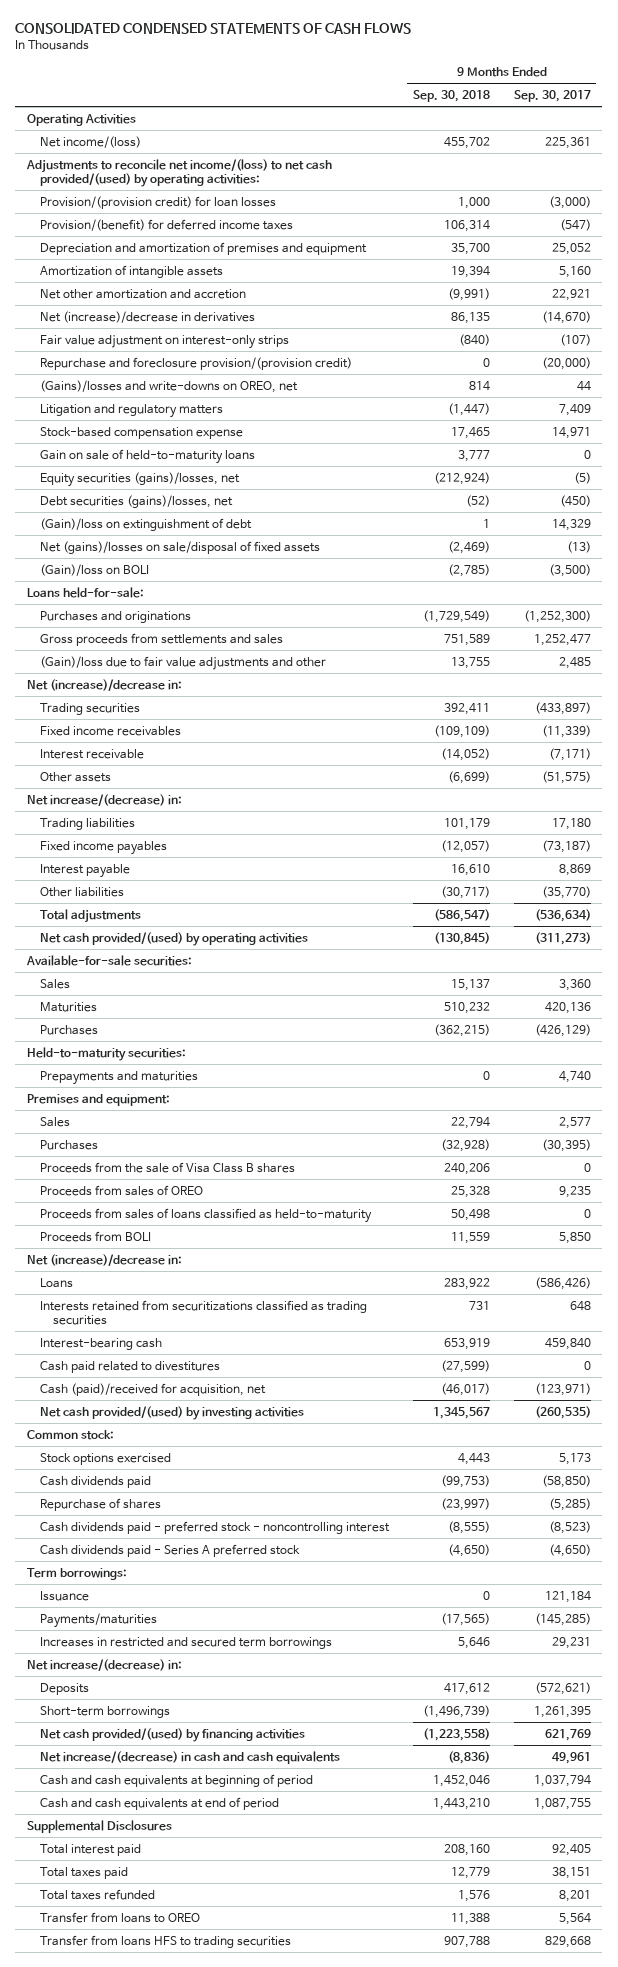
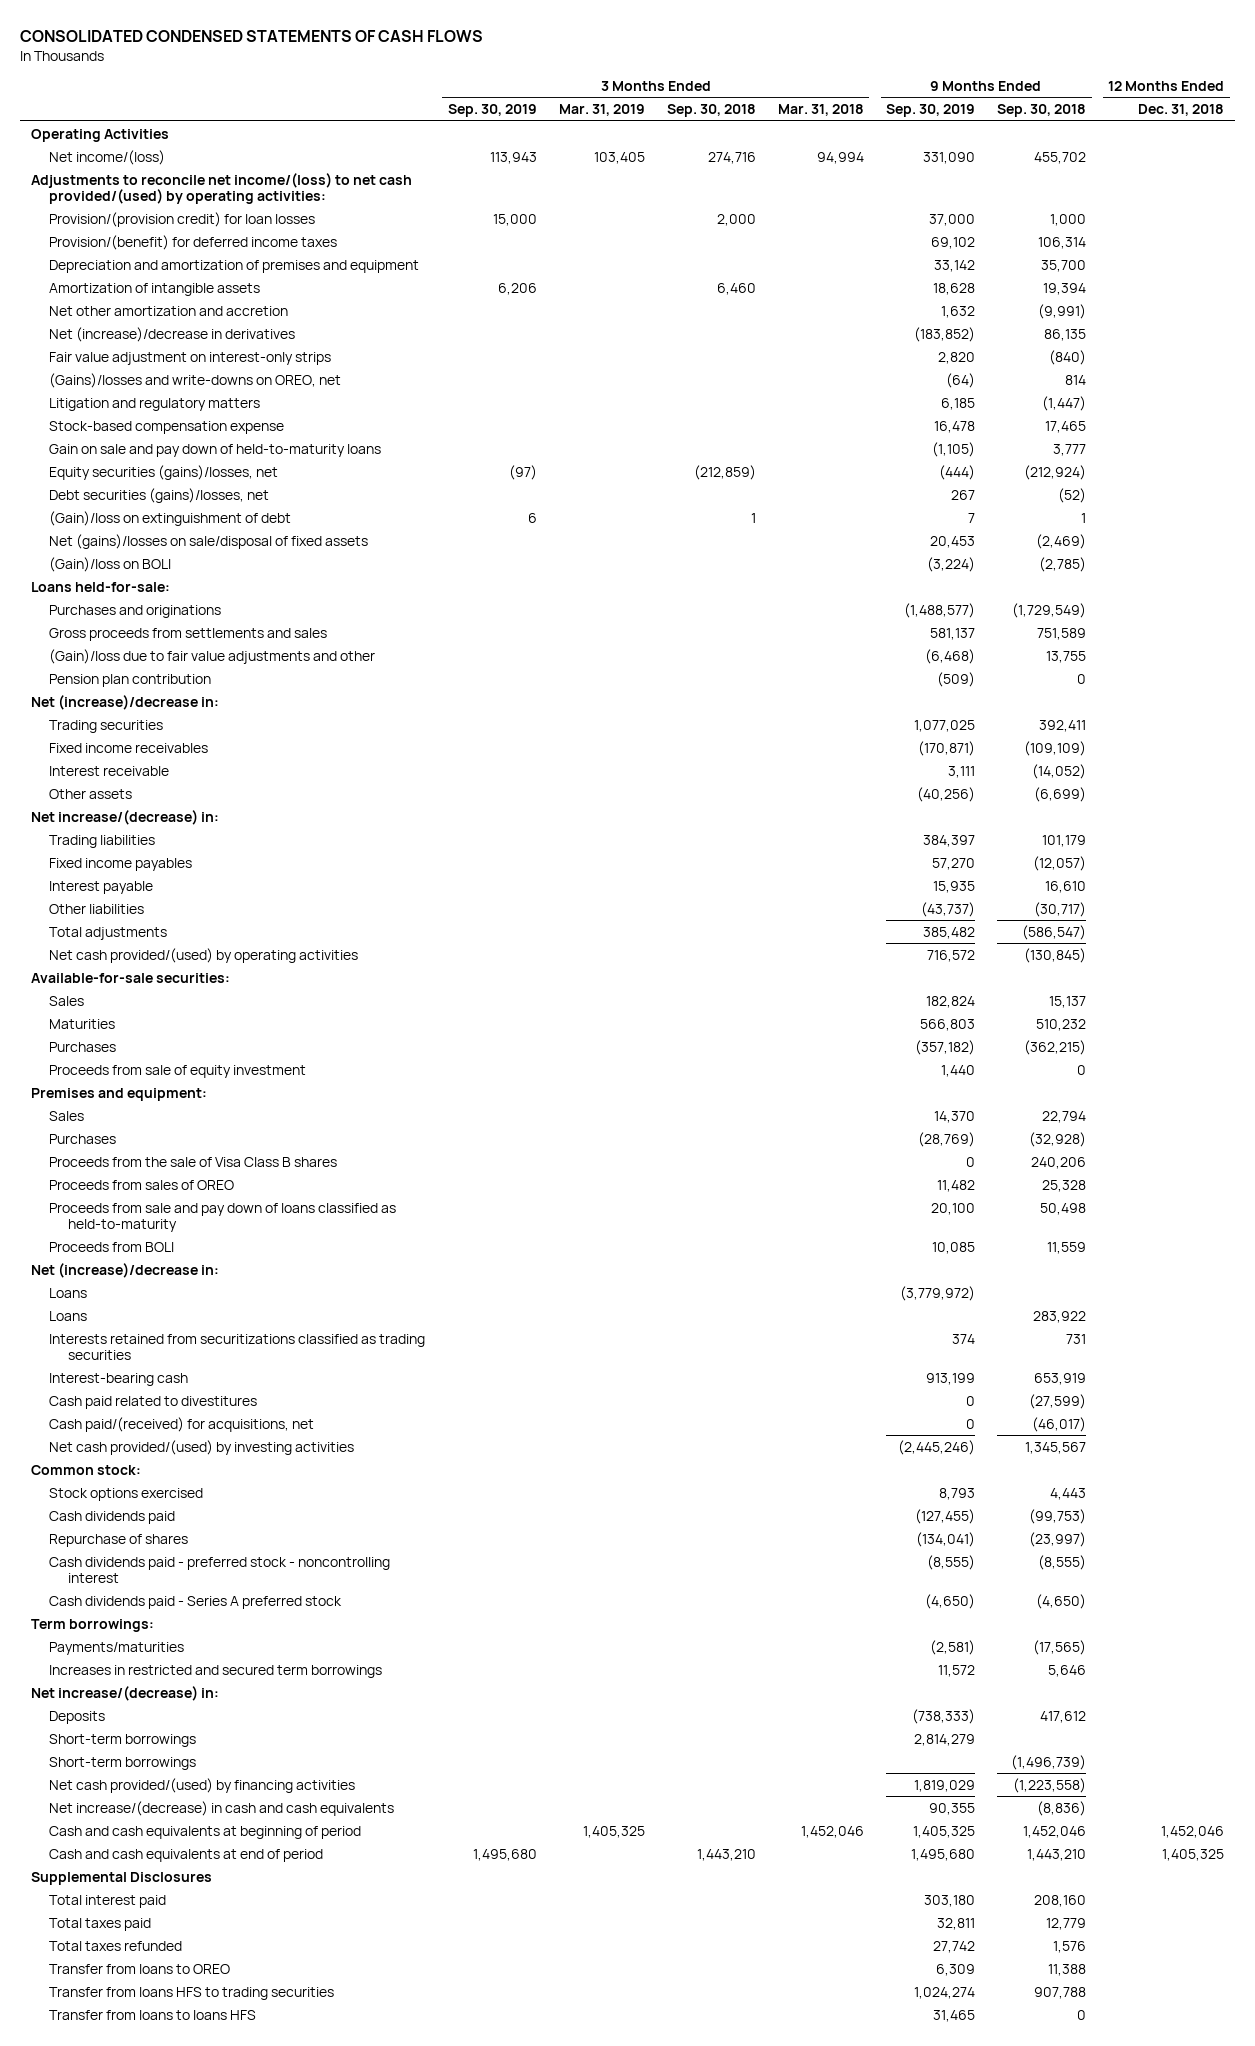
- | 9 Months Ended Sep. 30, 2018 | 9 Months Ended Sep. 30, 2017
+ | 3 Months Ended Sep. 30, 2019 | 3 Months Ended Mar. 31, 2019 | 3 Months Ended Sep. 30, 2018 | 3 Months Ended Mar. 31, 2018 | 9 Months Ended Sep. 30, 2019 | 9 Months Ended Sep. 30, 2018 | 12 Months Ended Dec. 31, 2018
- Repurchase and foreclosure provision/(provision credit) | 0 | (20,000)
- Gain on sale of held-to-maturity loans | 3,777 | 0
+ Gain on sale and pay down of held-to-maturity loans | | | | | (1,105) | 3,777 |
+ Pension plan contribution | | | | | (509) | 0 |
- Held-to-maturity securities:
- Prepayments and maturities | 0 | 4,740
+ Proceeds from sale of equity investment | | | | | 1,440 | 0 |
- Proceeds from sales of loans classified as held-to-maturity | 50,498 | 0
+ Proceeds from sale and pay down of loans classified as held-to-maturity | | | | | 20,100 | 50,498 |
+ Loans | | | | | (3,779,972) | |
- Cash (paid)/received for acquisition, net | (46,017) | (123,971)
+ Cash paid/(received) for acquisitions, net | | | | | 0 | (46,017) |
- Issuance | 0 | 121,184
+ Short-term borrowings | | | | | 2,814,279 | |
+ Transfer from loans to loans HFS | | | | | 31,465 | 0 |

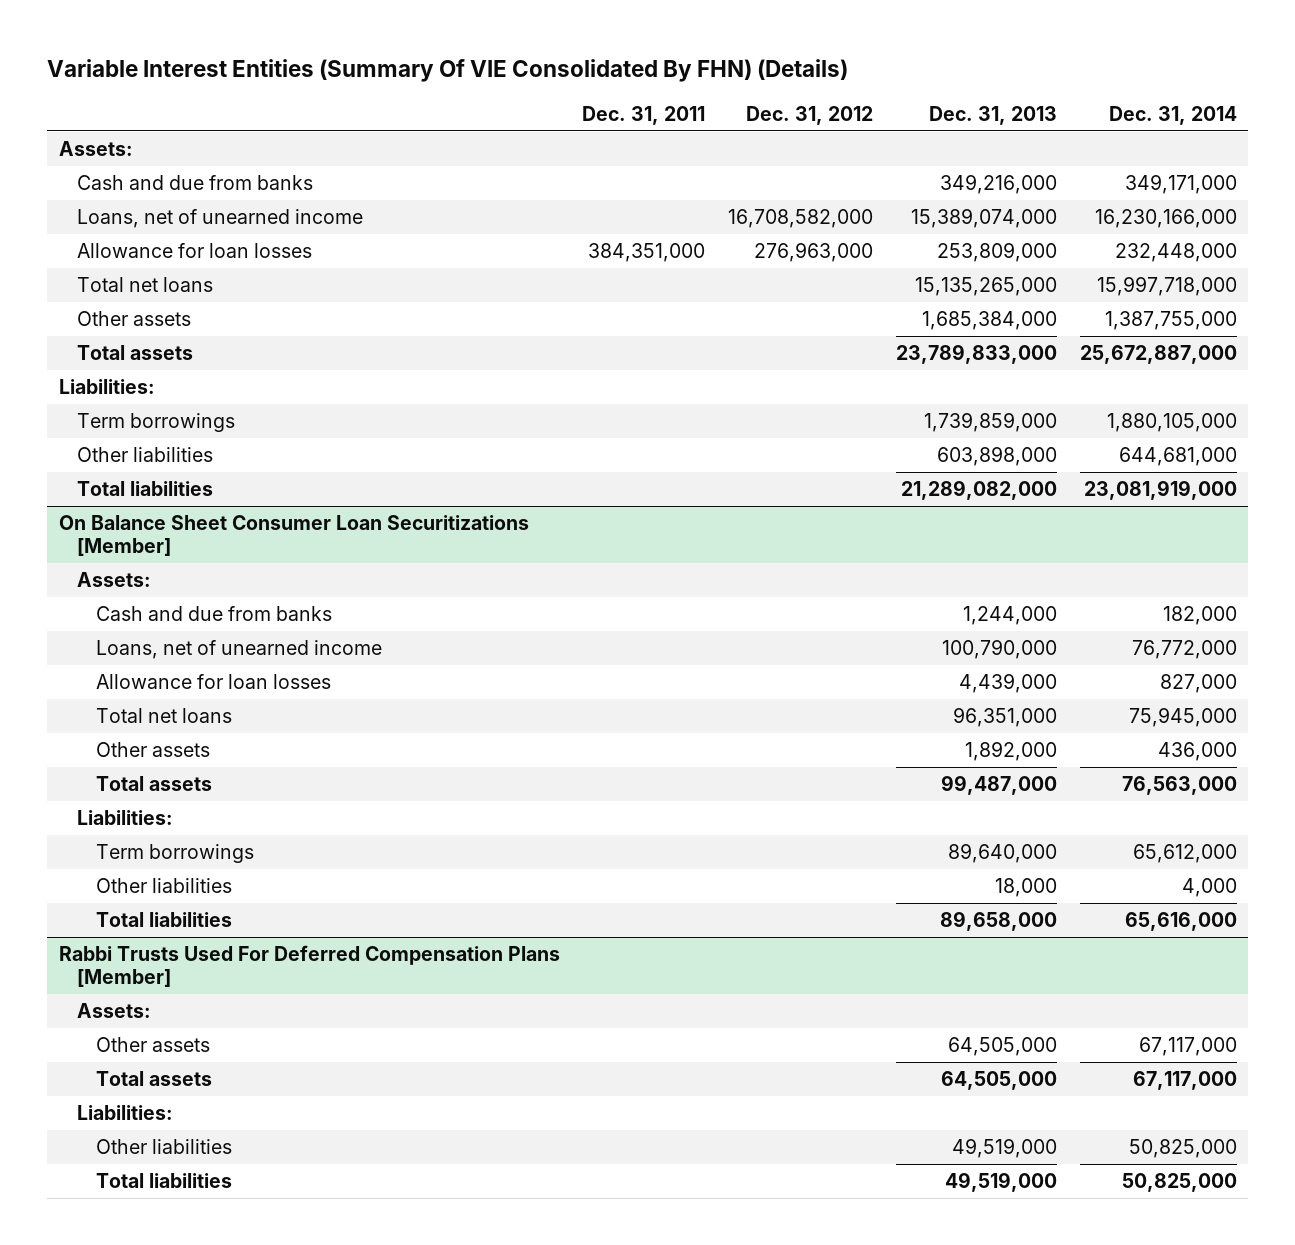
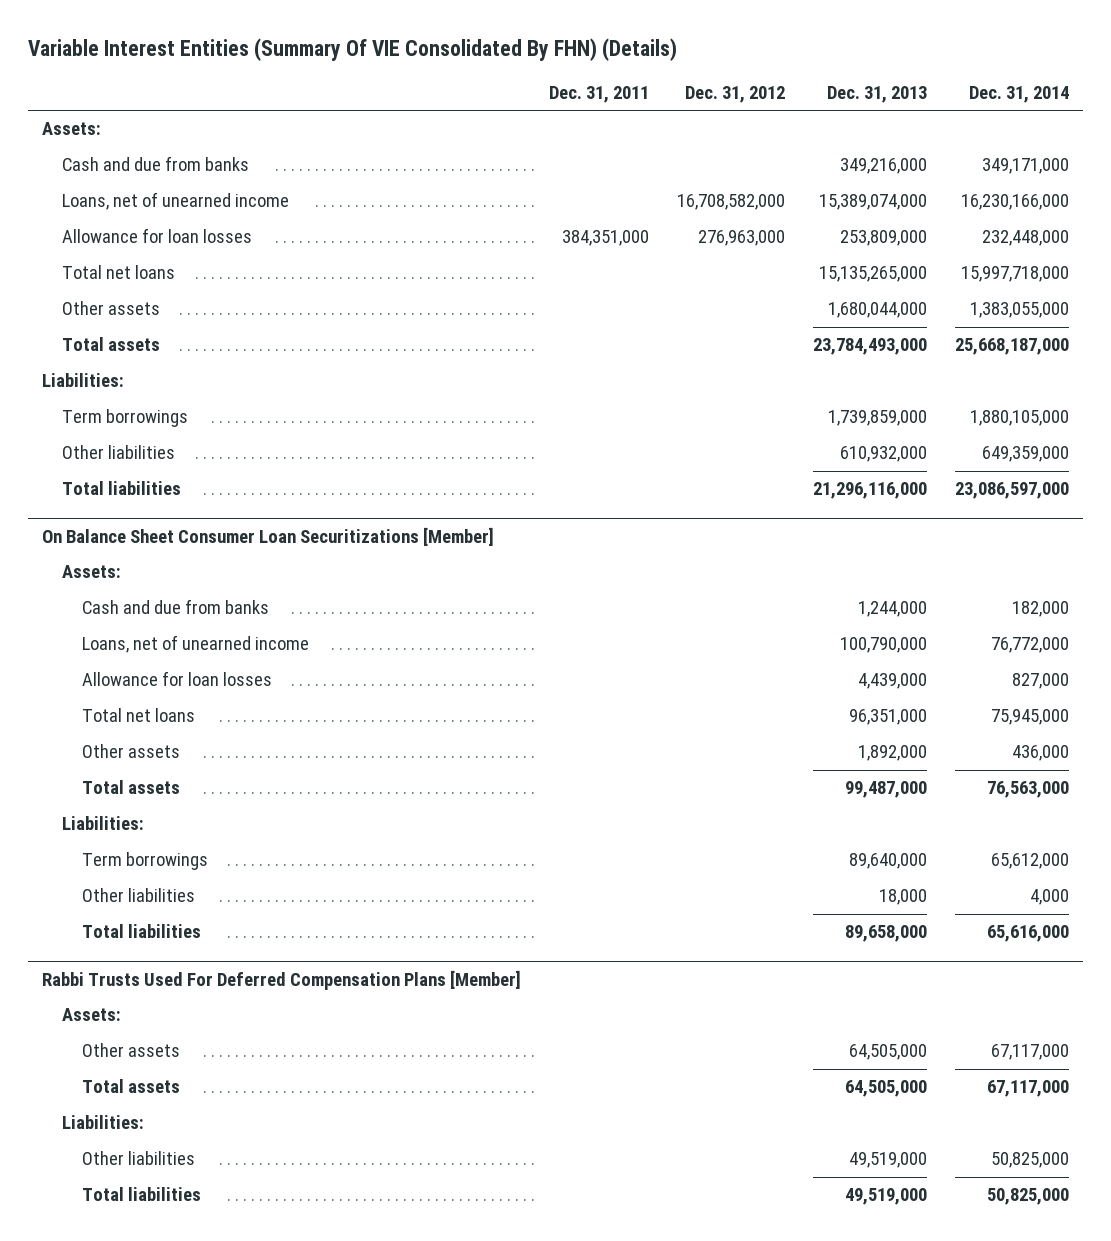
- Other assets | | | 1,685,384,000 | 1,387,755,000
- Total assets | | | 23,789,833,000 | 25,672,887,000
+ Other assets | | | 1,680,044,000 | 1,383,055,000
+ Total assets | | | 23,784,493,000 | 25,668,187,000
- Other liabilities | | | 603,898,000 | 644,681,000
- Total liabilities | | | 21,289,082,000 | 23,081,919,000
+ Other liabilities | | | 610,932,000 | 649,359,000
+ Total liabilities | | | 21,296,116,000 | 23,086,597,000

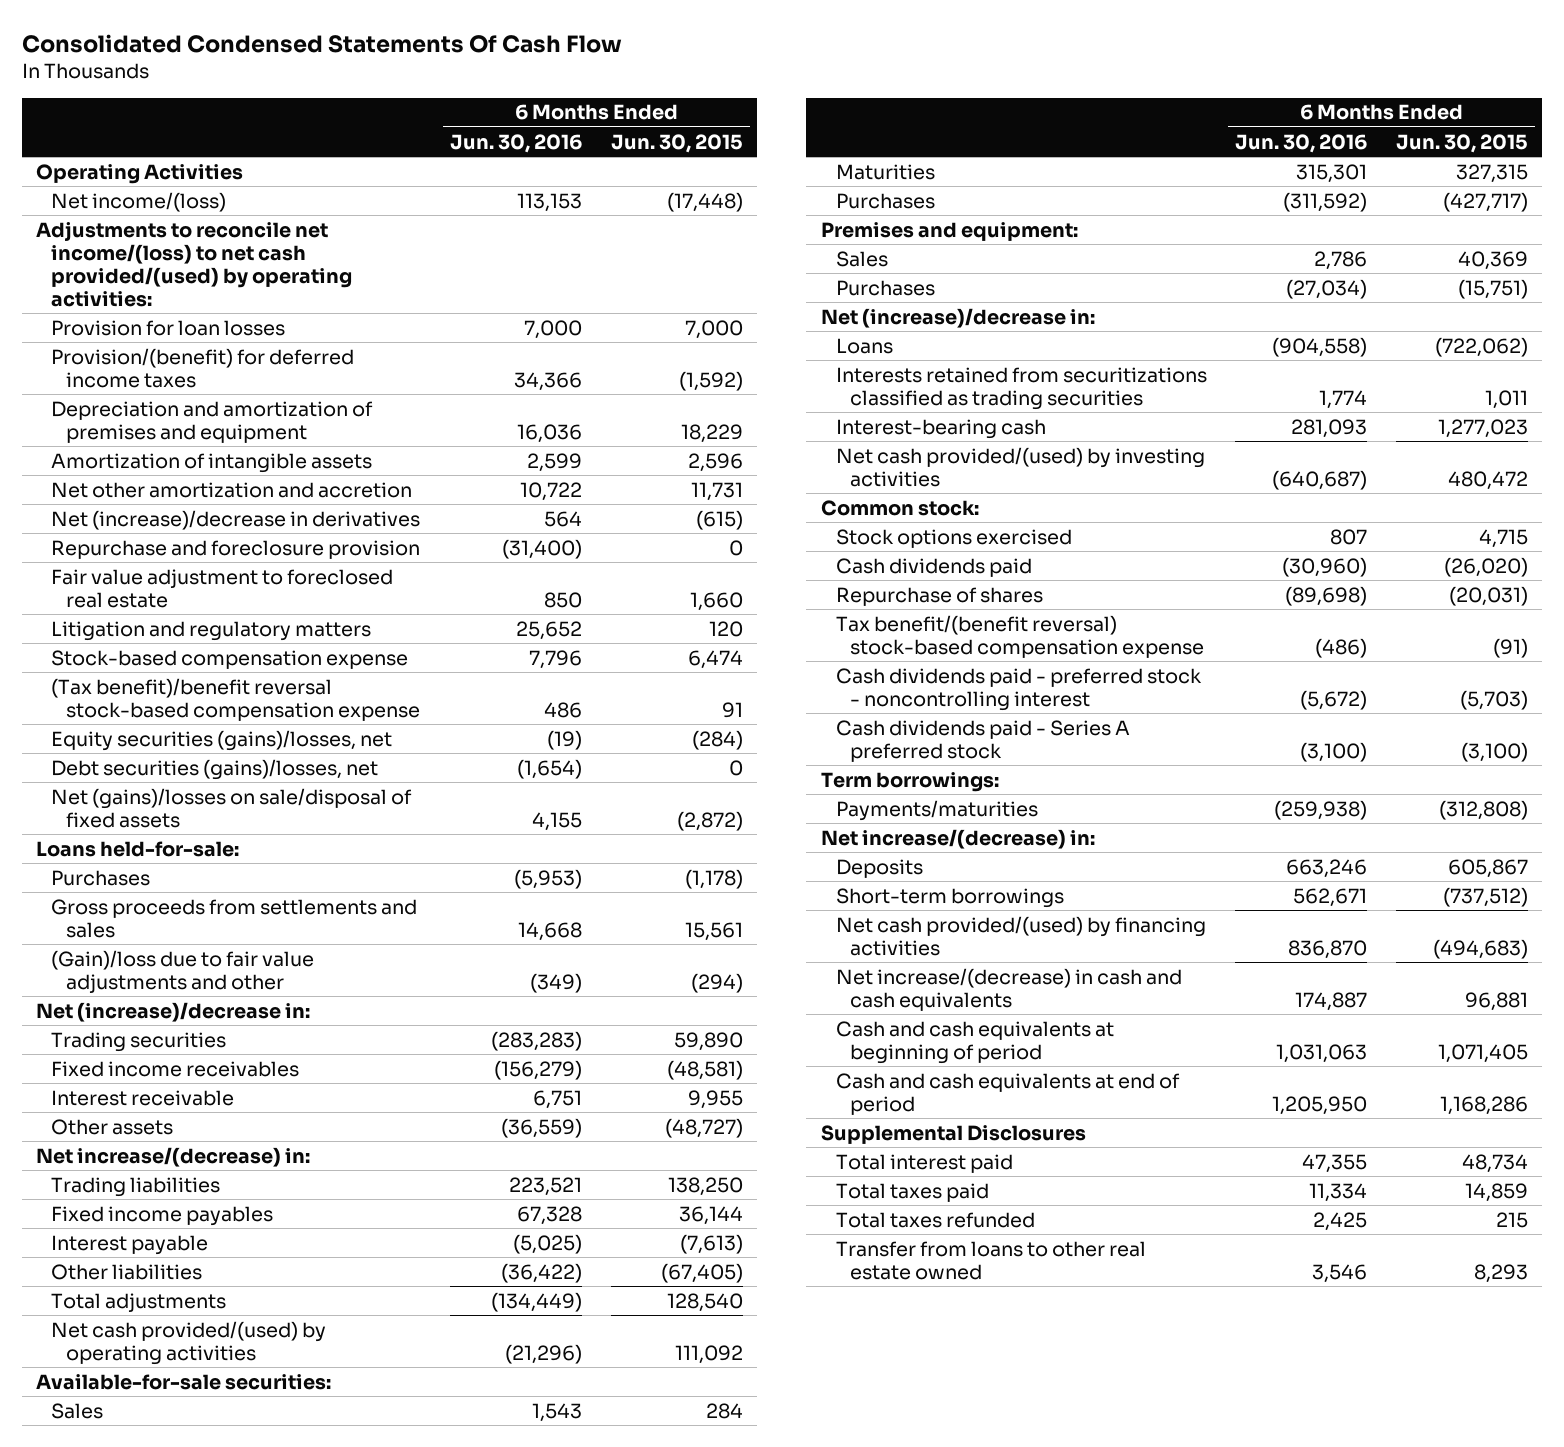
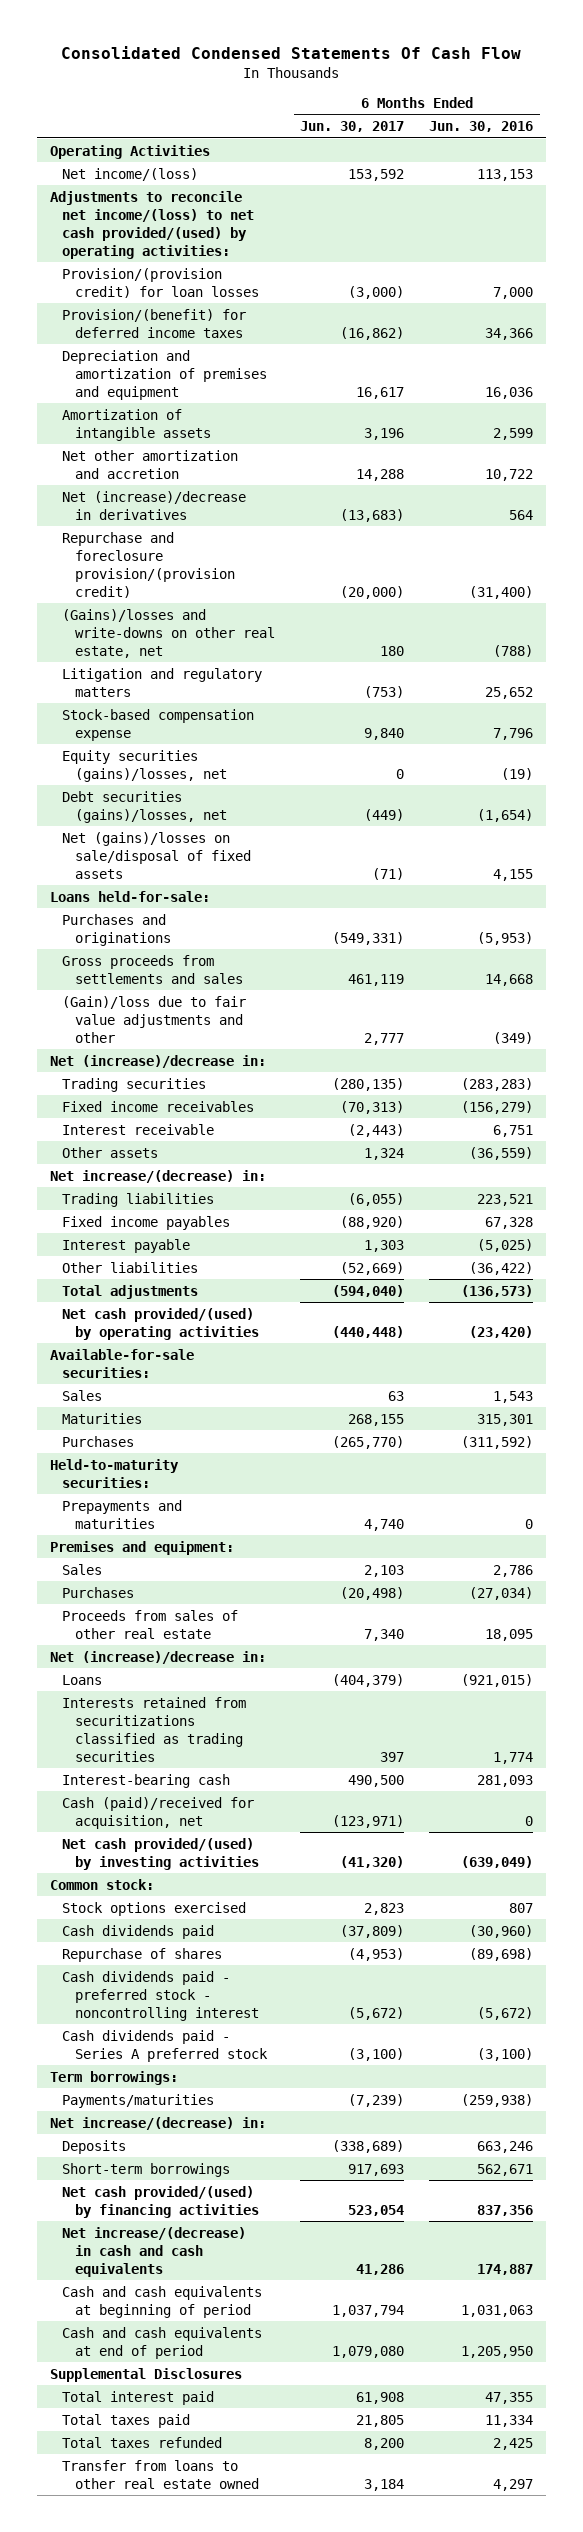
- | 6 Months Ended Jun. 30, 2016 | 6 Months Ended Jun. 30, 2015
+ | 6 Months Ended Jun. 30, 2017 | 6 Months Ended Jun. 30, 2016
- Provision for loan losses | 7,000 | 7,000
+ Provision/(provision credit) for loan losses | (3,000) | 7,000
- Repurchase and foreclosure provision | (31,400) | 0
- Fair value adjustment to foreclosed real estate | 850 | 1,660
+ Repurchase and foreclosure provision/(provision credit) | (20,000) | (31,400)
+ (Gains)/losses and write-downs on other real estate, net | 180 | (788)
- (Tax benefit)/benefit reversal stock-based compensation expense | 486 | 91
- Purchases | (5,953) | (1,178)
+ Purchases and originations | (549,331) | (5,953)
- Total adjustments | (134,449) | 128,540
- Net cash provided/(used) by operating activities | (21,296) | 111,092
+ Total adjustments | (594,040) | (136,573)
+ Net cash provided/(used) by operating activities | (440,448) | (23,420)
+ Held-to-maturity securities:
+ Prepayments and maturities | 4,740 | 0
+ Proceeds from sales of other real estate | 7,340 | 18,095
- Loans | (904,558) | (722,062)
+ Loans | (404,379) | (921,015)
- Net cash provided/(used) by investing activities | (640,687) | 480,472
+ Cash (paid)/received for acquisition, net | (123,971) | 0
+ Net cash provided/(used) by investing activities | (41,320) | (639,049)
- Tax benefit/(benefit reversal) stock-based compensation expense | (486) | (91)
- Net cash provided/(used) by financing activities | 836,870 | (494,683)
+ Net cash provided/(used) by financing activities | 523,054 | 837,356
- Transfer from loans to other real estate owned | 3,546 | 8,293
+ Transfer from loans to other real estate owned | 3,184 | 4,297

